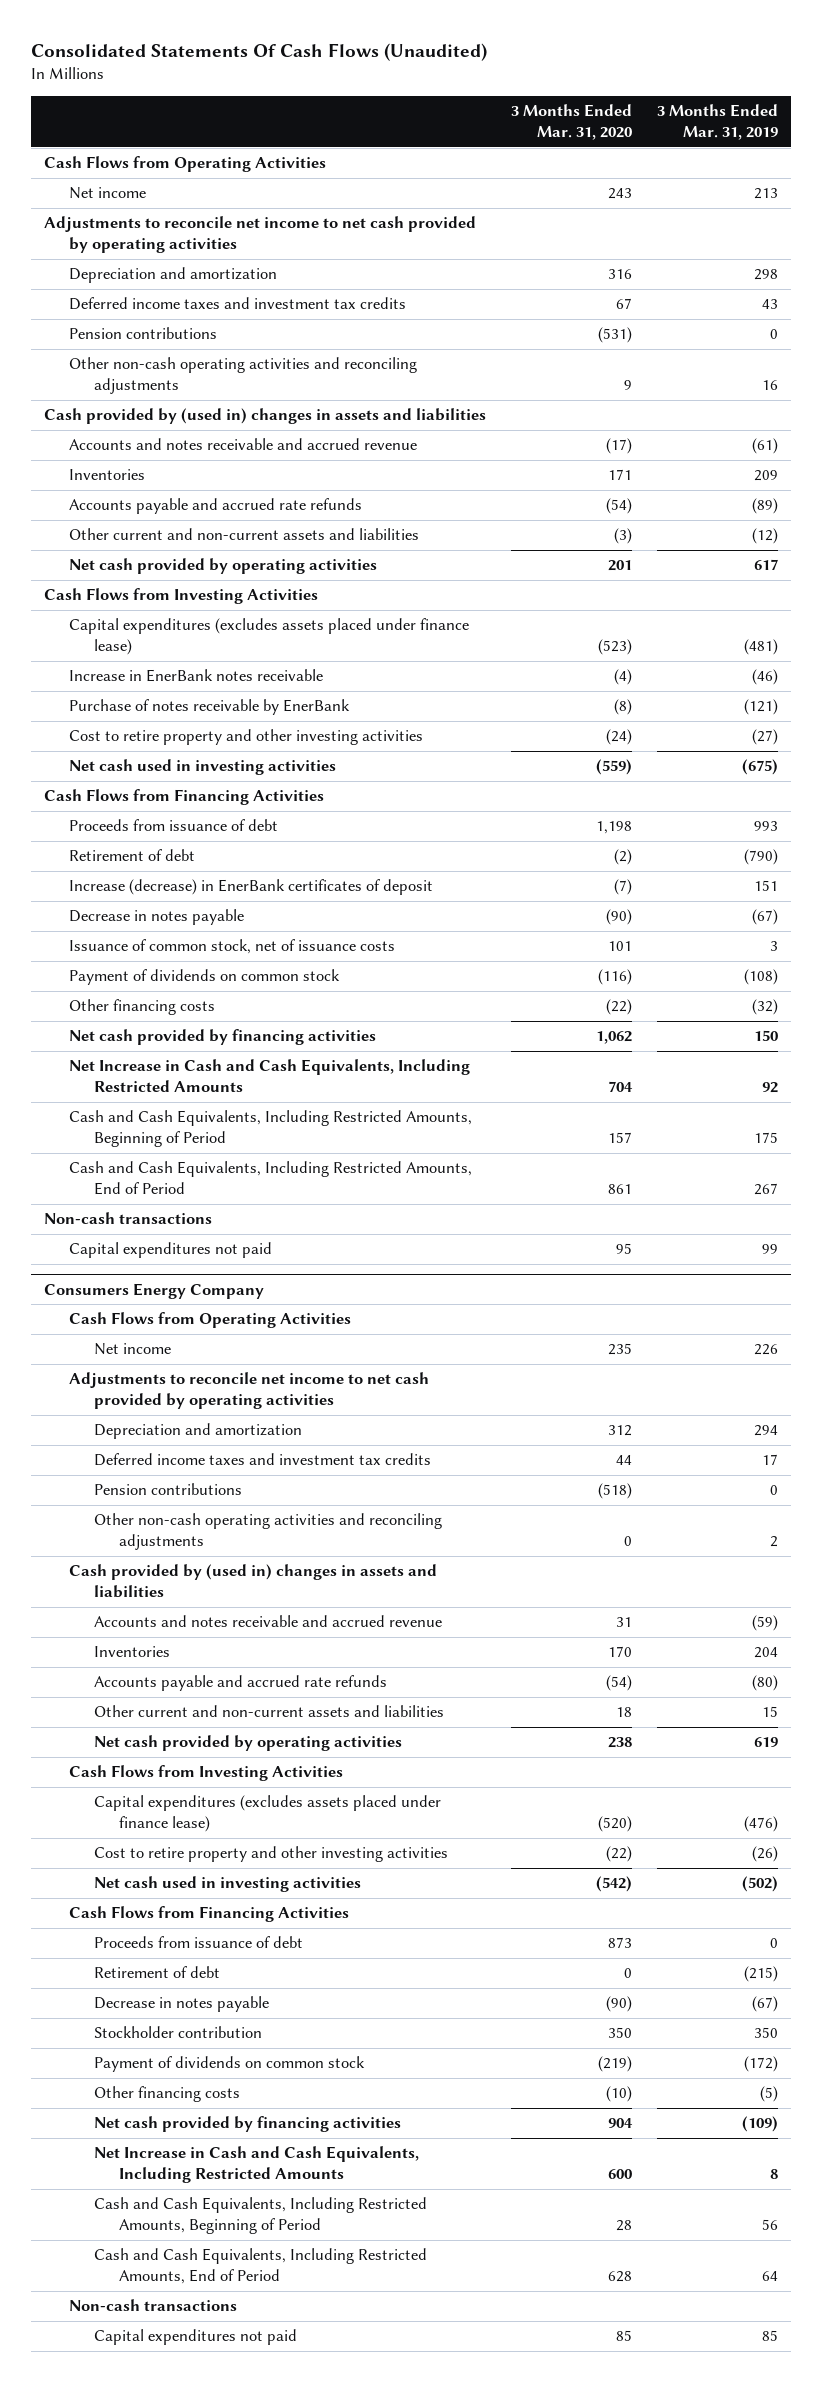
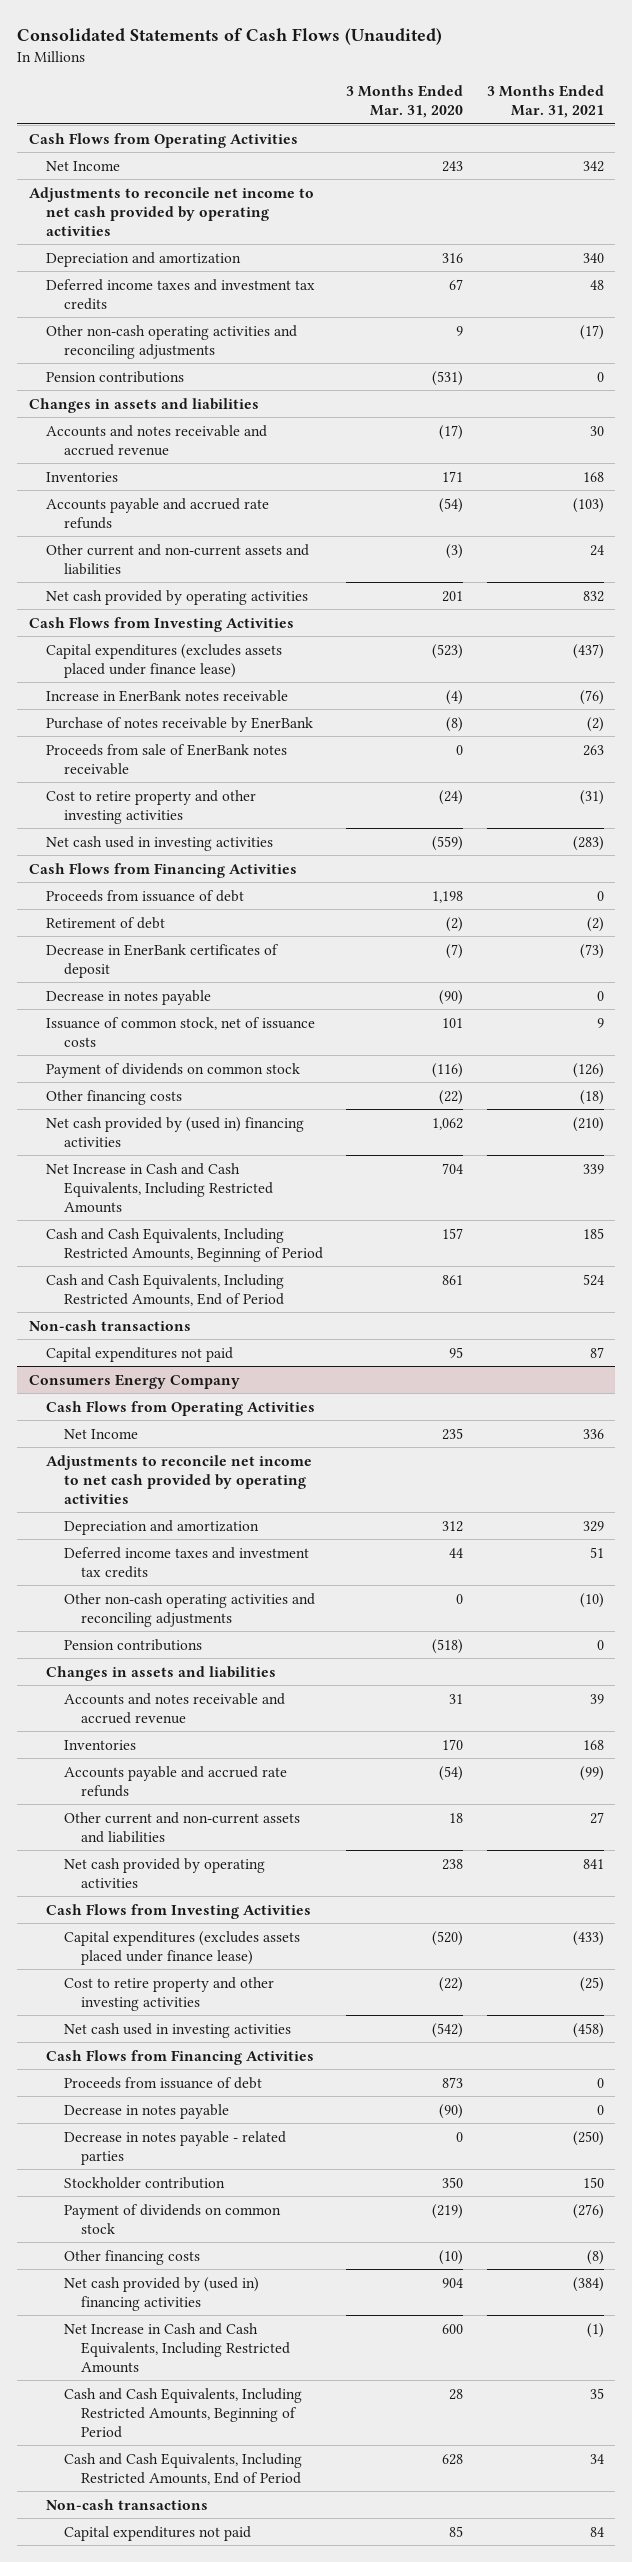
- Consolidated Statements Of Cash Flows (Unaudited)
+ Consolidated Statements of Cash Flows (Unaudited)
- | 3 Months Ended Mar. 31, 2020 | 3 Months Ended Mar. 31, 2019
+ | 3 Months Ended Mar. 31, 2020 | 3 Months Ended Mar. 31, 2021
- Net income | 243 | 213
+ Net Income | 243 | 342
- Cash provided by (used in) changes in assets and liabilities
moved down: Pension contributions | (531) | 0
+ Changes in assets and liabilities
+ Proceeds from sale of EnerBank notes receivable | 0 | 263
- Increase (decrease) in EnerBank certificates of deposit | (7) | 151
+ Decrease in EnerBank certificates of deposit | (7) | (73)
- Net cash provided by financing activities | 1,062 | 150
+ Net cash provided by (used in) financing activities | 1,062 | (210)
@ Consumers Energy Company
- Net income | 235 | 226
+ Net Income | 235 | 336
- Cash provided by (used in) changes in assets and liabilities
moved down: Pension contributions | (518) | 0
+ Changes in assets and liabilities
- Retirement of debt | 0 | (215)
+ Decrease in notes payable - related parties | 0 | (250)
- Net cash provided by financing activities | 904 | (109)
+ Net cash provided by (used in) financing activities | 904 | (384)

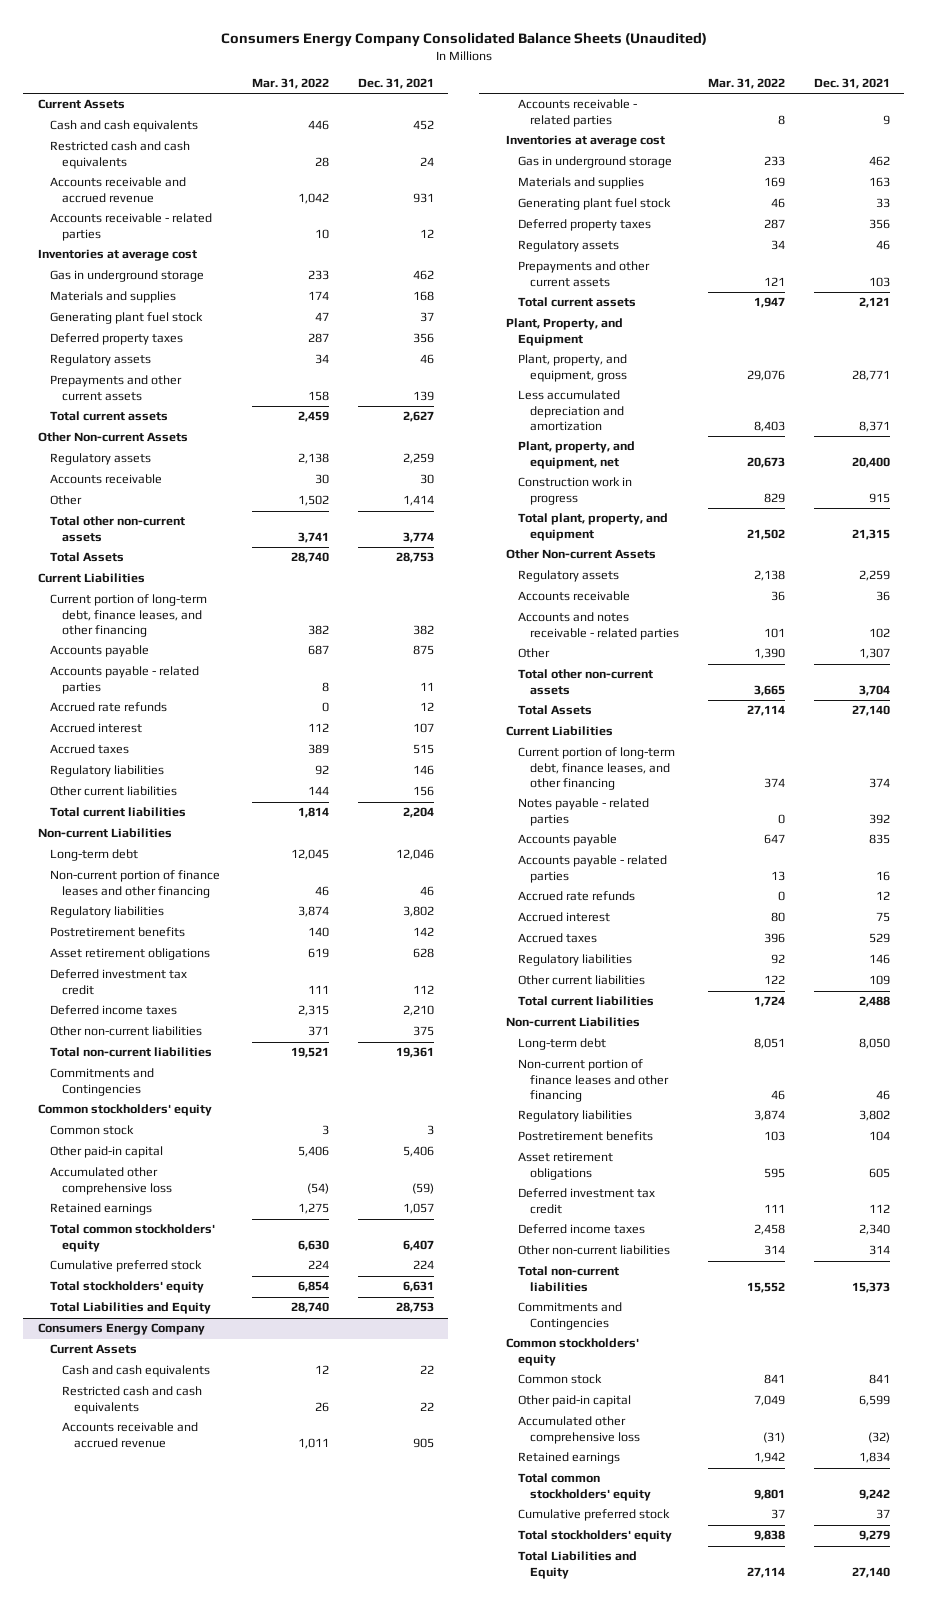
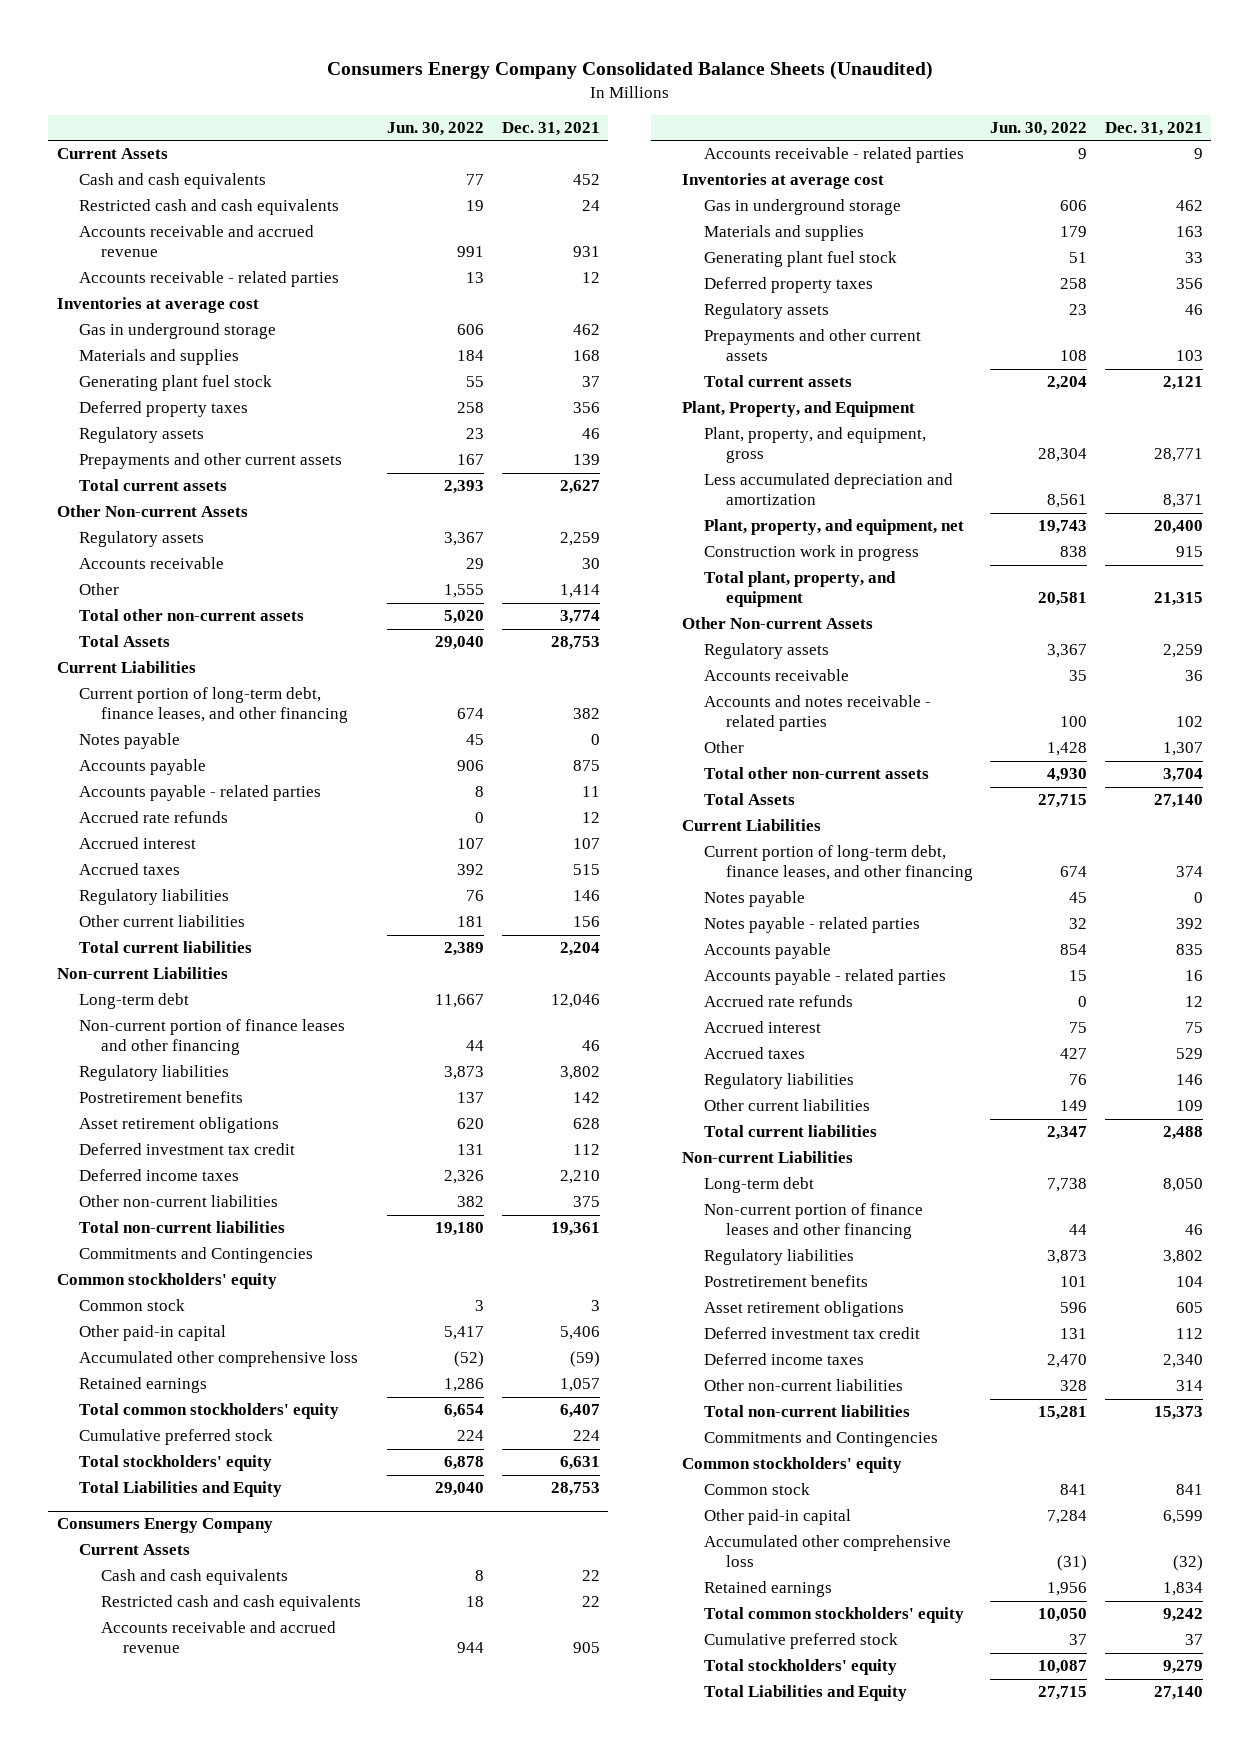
- | Mar. 31, 2022 | Dec. 31, 2021
+ | Jun. 30, 2022 | Dec. 31, 2021
+ Notes payable | 45 | 0
@ Consumers Energy Company
+ Notes payable | 45 | 0

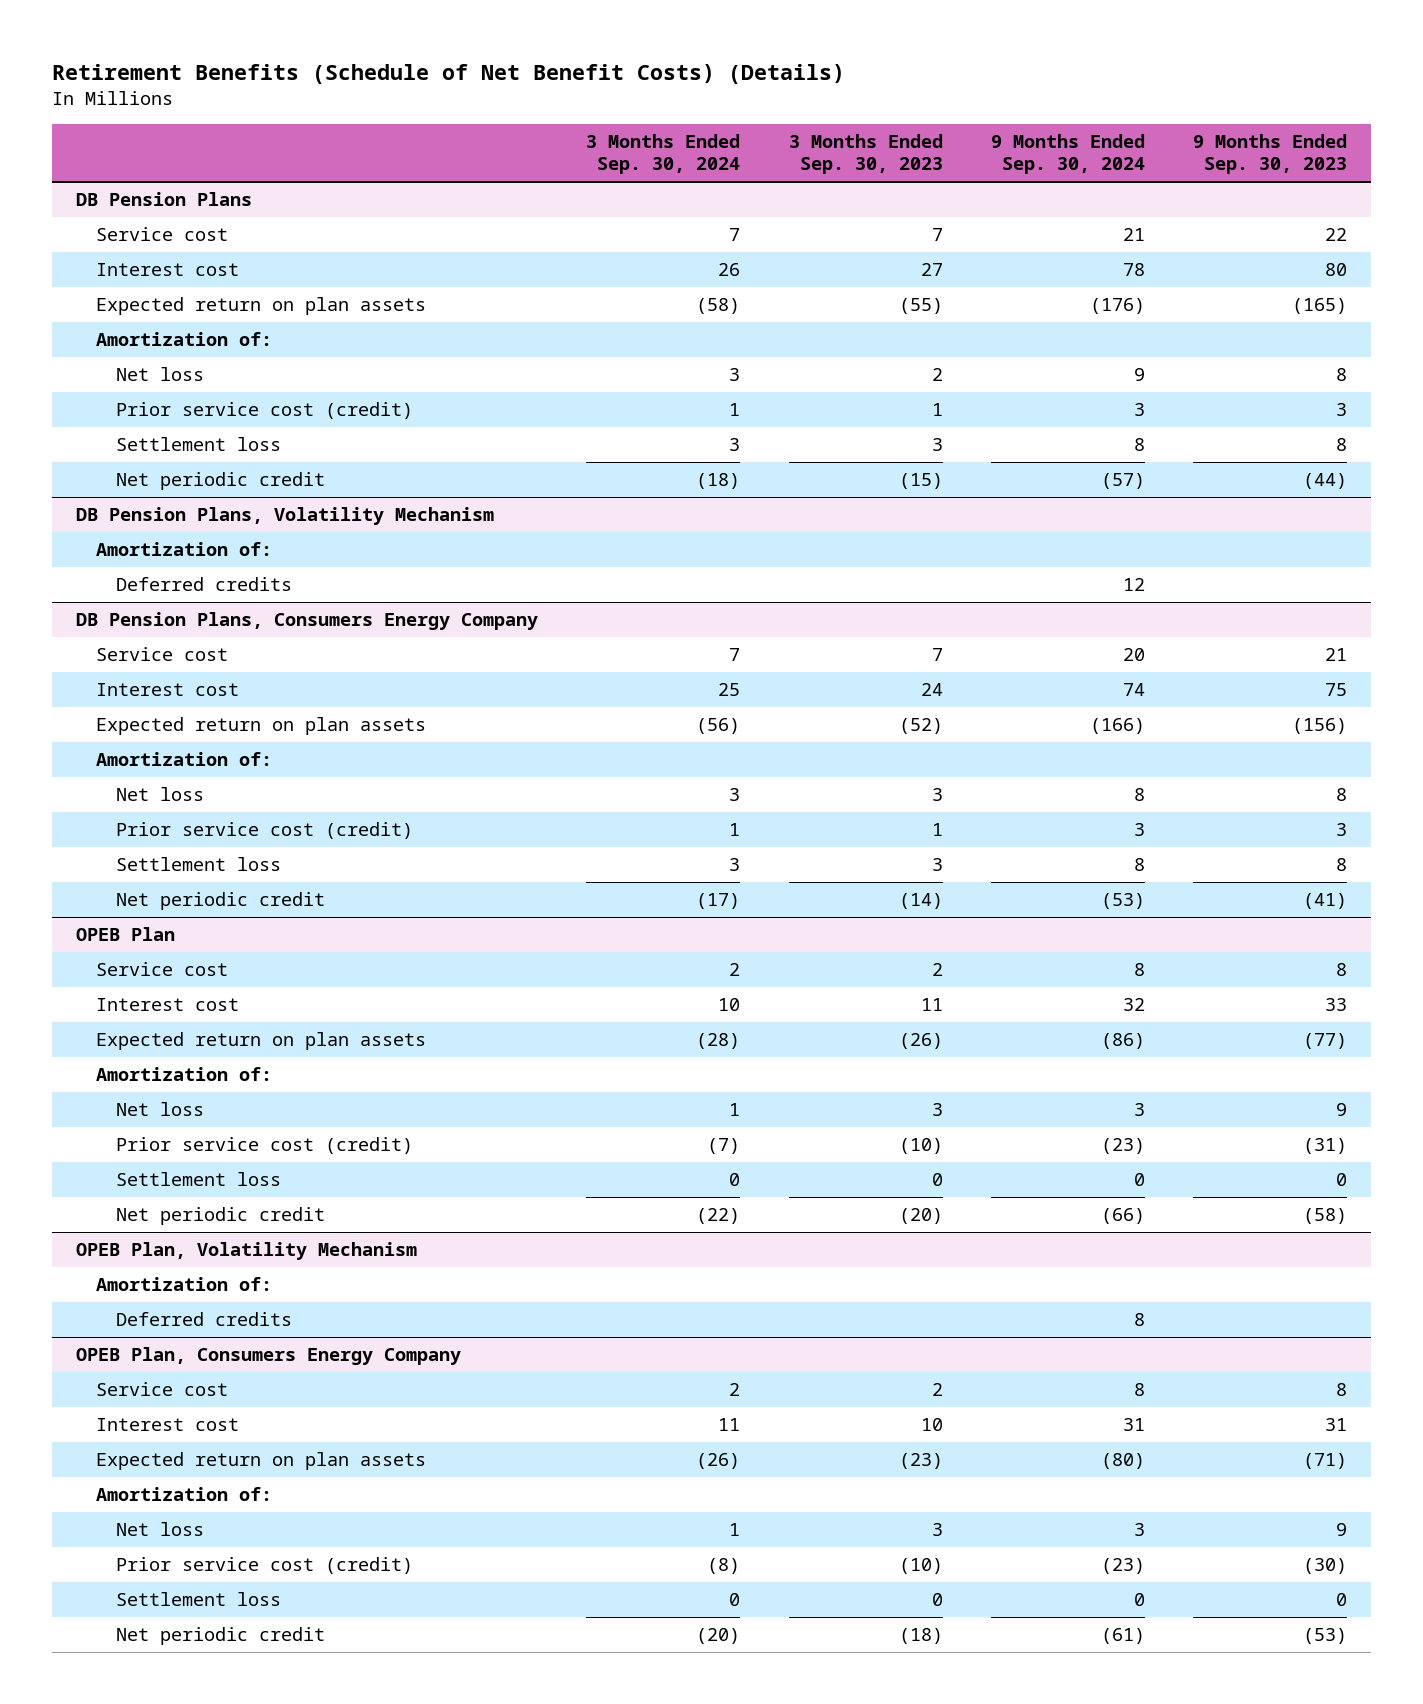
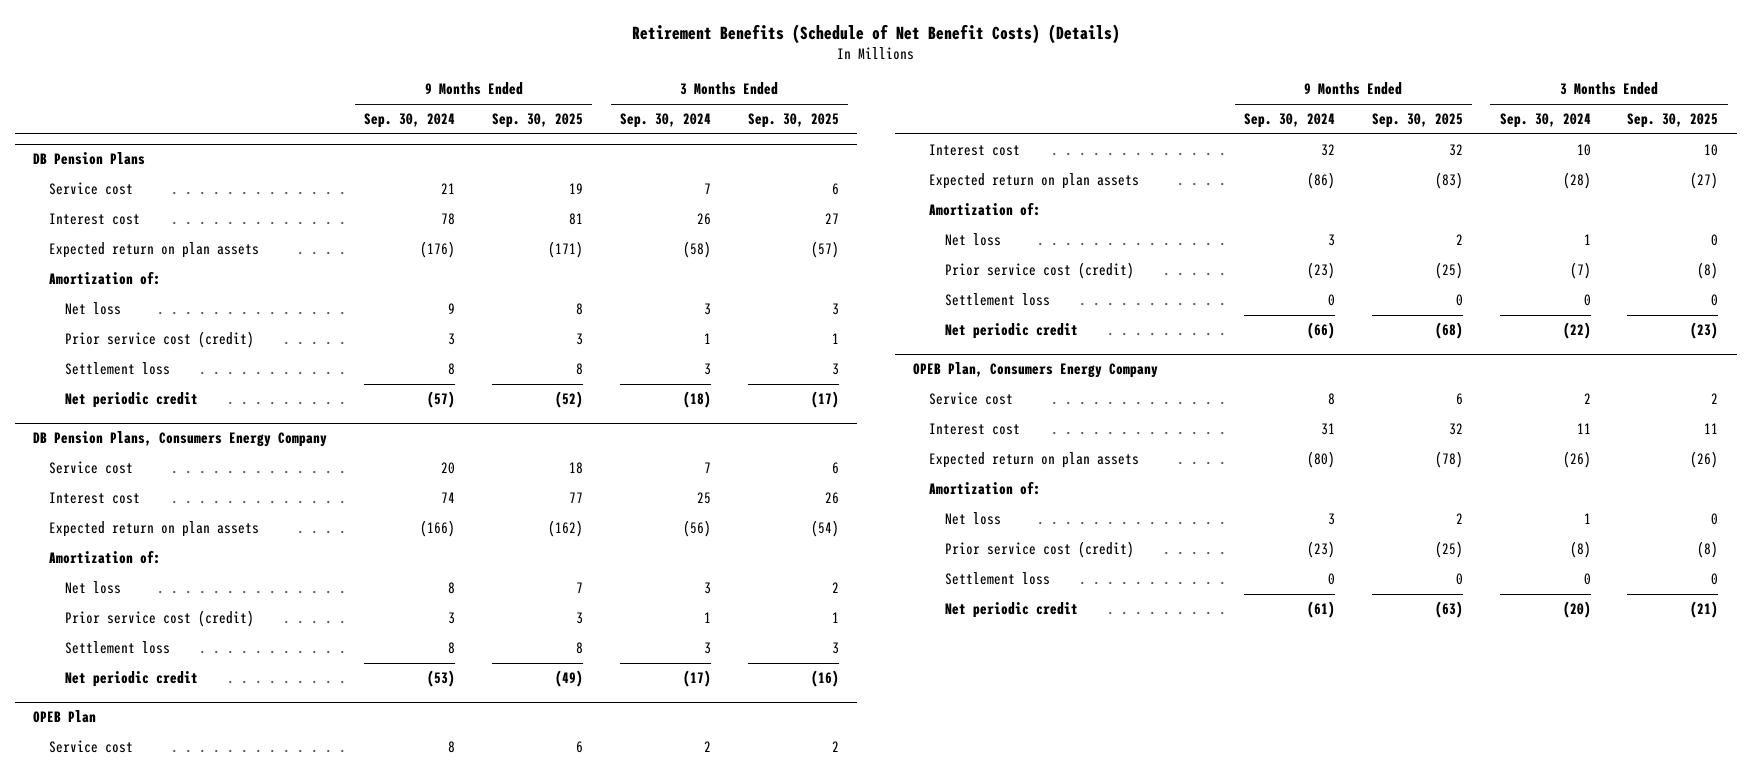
- | 3 Months Ended Sep. 30, 2024 | 3 Months Ended Sep. 30, 2023 | 9 Months Ended Sep. 30, 2024 | 9 Months Ended Sep. 30, 2023
+ | 9 Months Ended Sep. 30, 2024 | 9 Months Ended Sep. 30, 2025 | 3 Months Ended Sep. 30, 2024 | 3 Months Ended Sep. 30, 2025
- DB Pension Plans, Volatility Mechanism
- Amortization of:
- Deferred credits | | | 12 |
- OPEB Plan, Volatility Mechanism
- Amortization of:
- Deferred credits | | | 8 |

